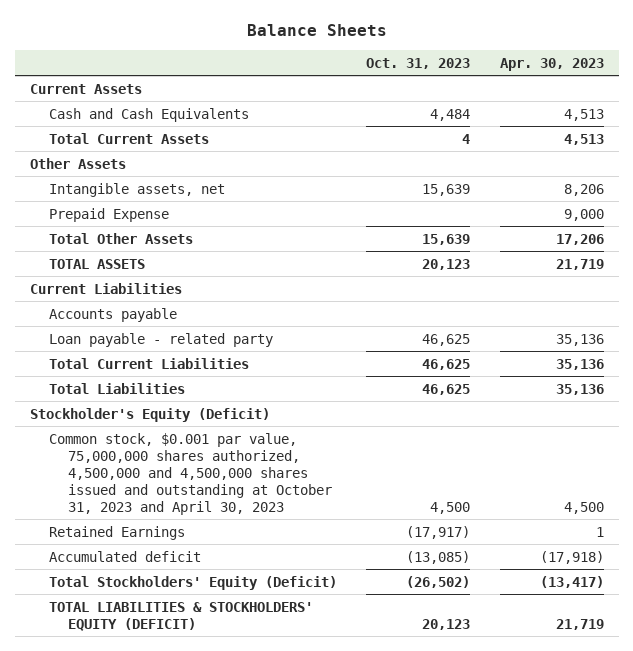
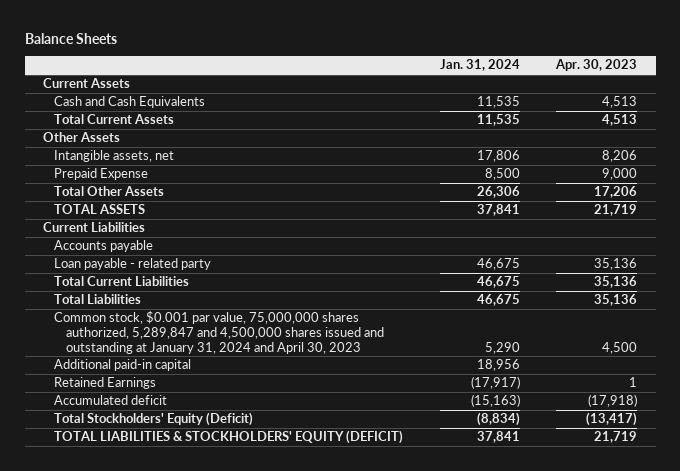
- | Oct. 31, 2023 | Apr. 30, 2023
+ | Jan. 31, 2024 | Apr. 30, 2023
- Stockholder's Equity (Deficit)
- Common stock, $0.001 par value, 75,000,000 shares authorized, 4,500,000 and 4,500,000 shares issued and outstanding at October 31, 2023 and April 30, 2023 | 4,500 | 4,500
+ Common stock, $0.001 par value, 75,000,000 shares authorized, 5,289,847 and 4,500,000 shares issued and outstanding at January 31, 2024 and April 30, 2023 | 5,290 | 4,500
+ Additional paid-in capital | 18,956 |

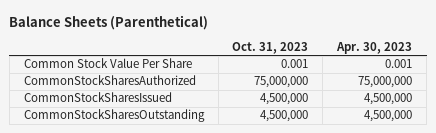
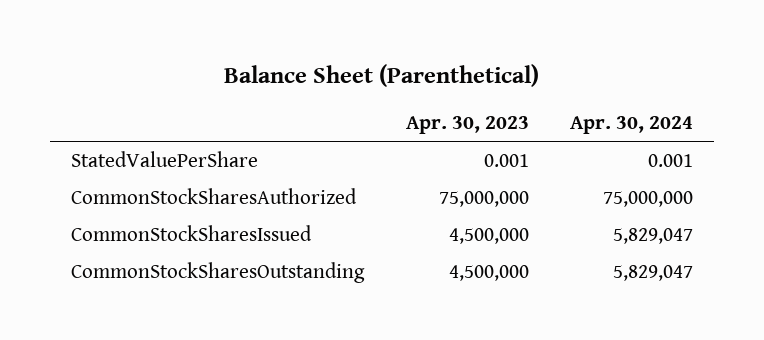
- Balance Sheets (Parenthetical)
+ Balance Sheet (Parenthetical)
- | Oct. 31, 2023 | Apr. 30, 2023
+ | Apr. 30, 2023 | Apr. 30, 2024
- Common Stock Value Per Share | 0.001 | 0.001
+ StatedValuePerShare | 0.001 | 0.001

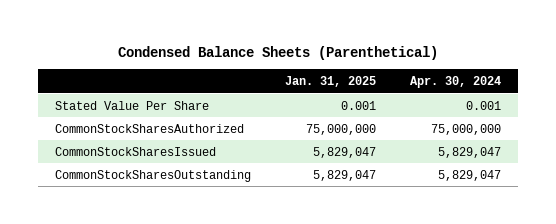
- Balance Sheet (Parenthetical)
+ Condensed Balance Sheets (Parenthetical)
- | Apr. 30, 2023 | Apr. 30, 2024
+ | Jan. 31, 2025 | Apr. 30, 2024
- StatedValuePerShare | 0.001 | 0.001
+ Stated Value Per Share | 0.001 | 0.001

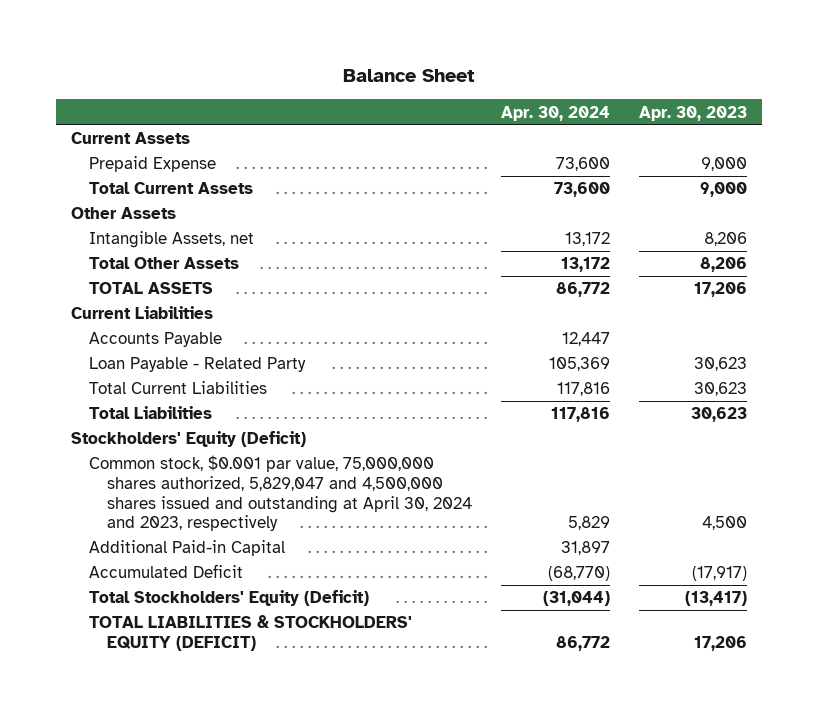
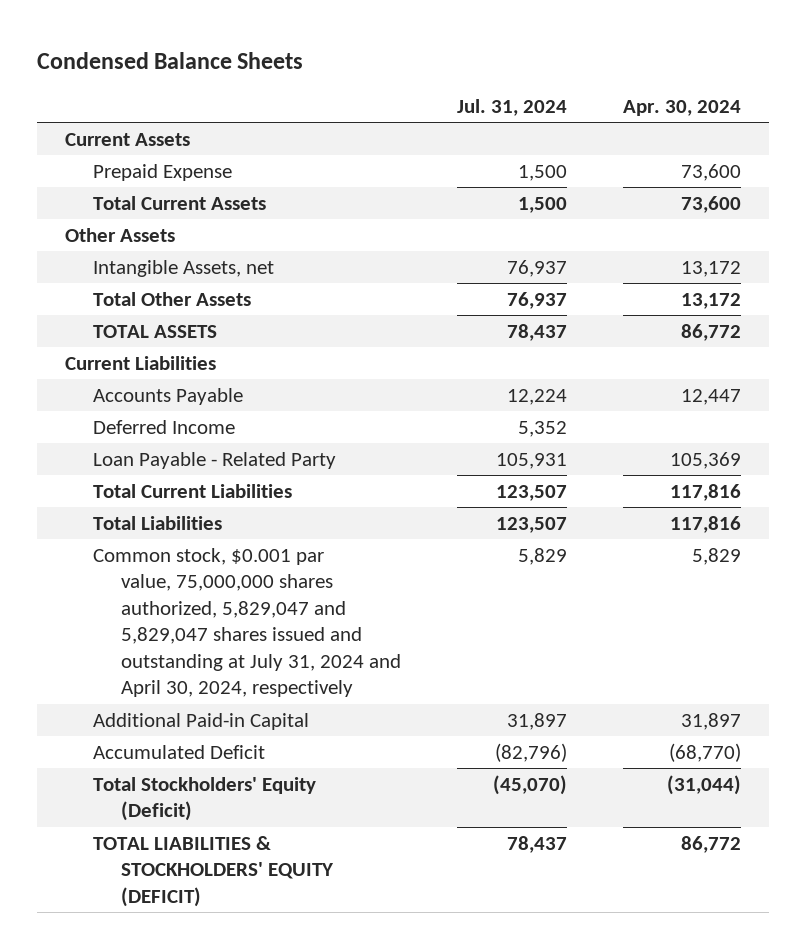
- Balance Sheet
+ Condensed Balance Sheets
- | Apr. 30, 2024 | Apr. 30, 2023
+ | Jul. 31, 2024 | Apr. 30, 2024
+ Deferred Income | 5,352 |
- Stockholders' Equity (Deficit)
- Common stock, $0.001 par value, 75,000,000 shares authorized, 5,829,047 and 4,500,000 shares issued and outstanding at April 30, 2024 and 2023, respectively | 5,829 | 4,500
+ Common stock, $0.001 par value, 75,000,000 shares authorized, 5,829,047 and 5,829,047 shares issued and outstanding at July 31, 2024 and April 30, 2024, respectively | 5,829 | 5,829

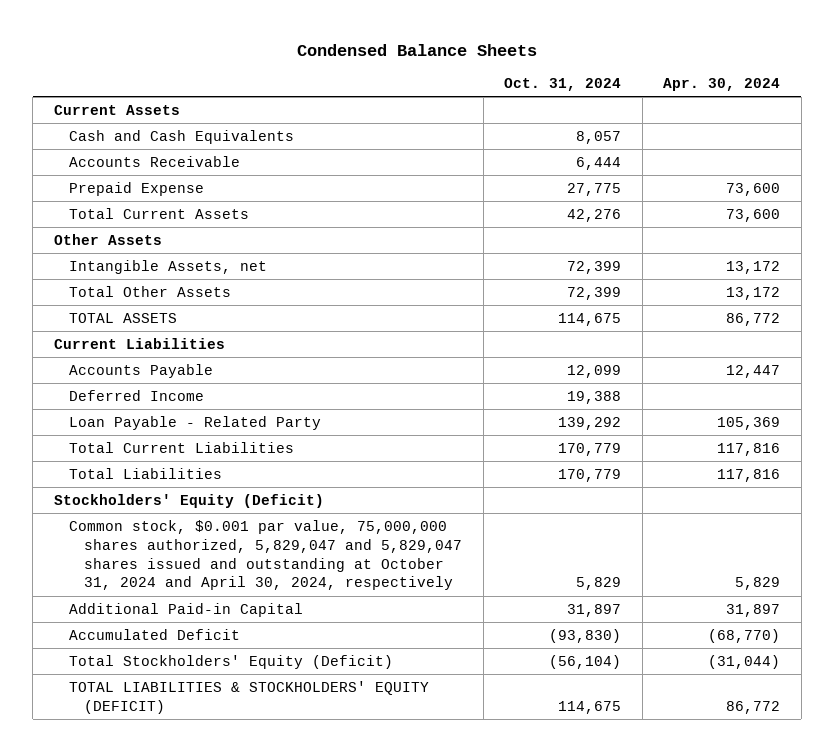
- | Jul. 31, 2024 | Apr. 30, 2024
+ | Oct. 31, 2024 | Apr. 30, 2024
+ Cash and Cash Equivalents | 8,057 |
+ Accounts Receivable | 6,444 |
- Common stock, $0.001 par value, 75,000,000 shares authorized, 5,829,047 and 5,829,047 shares issued and outstanding at July 31, 2024 and April 30, 2024, respectively | 5,829 | 5,829
+ Stockholders' Equity (Deficit)
+ Common stock, $0.001 par value, 75,000,000 shares authorized, 5,829,047 and 5,829,047 shares issued and outstanding at October 31, 2024 and April 30, 2024, respectively | 5,829 | 5,829

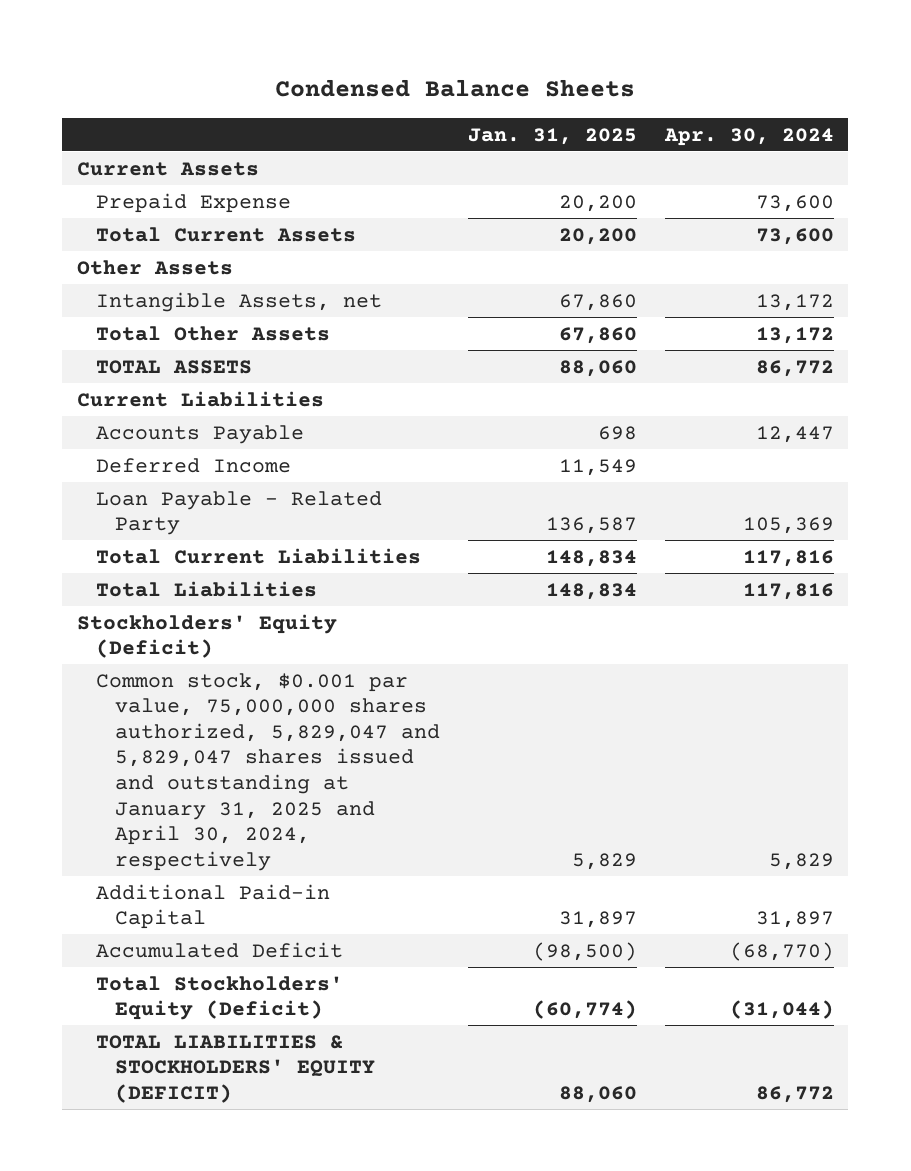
- | Oct. 31, 2024 | Apr. 30, 2024
+ | Jan. 31, 2025 | Apr. 30, 2024
- Cash and Cash Equivalents | 8,057 |
- Accounts Receivable | 6,444 |
- Common stock, $0.001 par value, 75,000,000 shares authorized, 5,829,047 and 5,829,047 shares issued and outstanding at October 31, 2024 and April 30, 2024, respectively | 5,829 | 5,829
+ Common stock, $0.001 par value, 75,000,000 shares authorized, 5,829,047 and 5,829,047 shares issued and outstanding at January 31, 2025 and April 30, 2024, respectively | 5,829 | 5,829

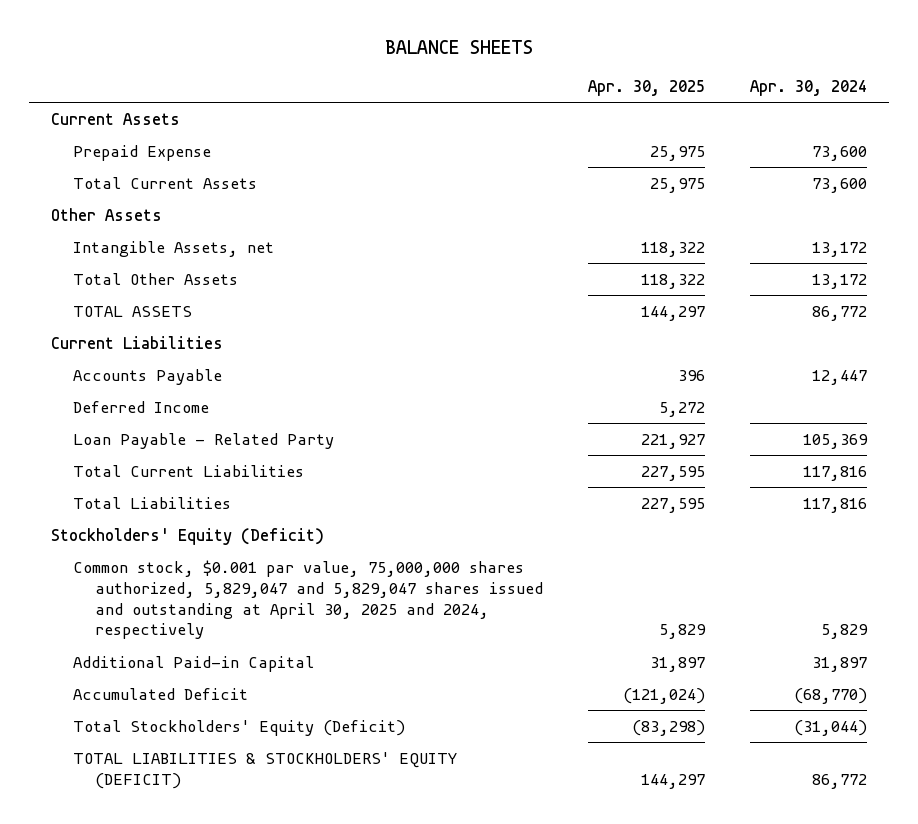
- Condensed Balance Sheets
+ BALANCE SHEETS
- | Jan. 31, 2025 | Apr. 30, 2024
+ | Apr. 30, 2025 | Apr. 30, 2024
- Common stock, $0.001 par value, 75,000,000 shares authorized, 5,829,047 and 5,829,047 shares issued and outstanding at January 31, 2025 and April 30, 2024, respectively | 5,829 | 5,829
+ Common stock, $0.001 par value, 75,000,000 shares authorized, 5,829,047 and 5,829,047 shares issued and outstanding at April 30, 2025 and 2024, respectively | 5,829 | 5,829

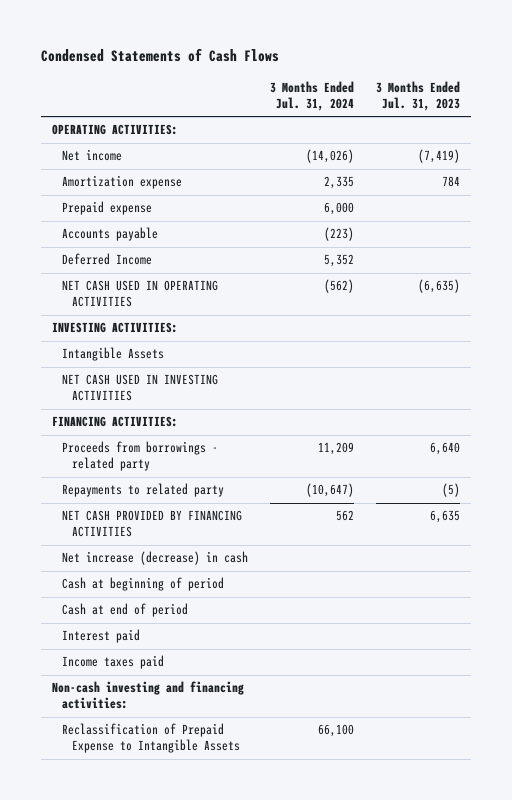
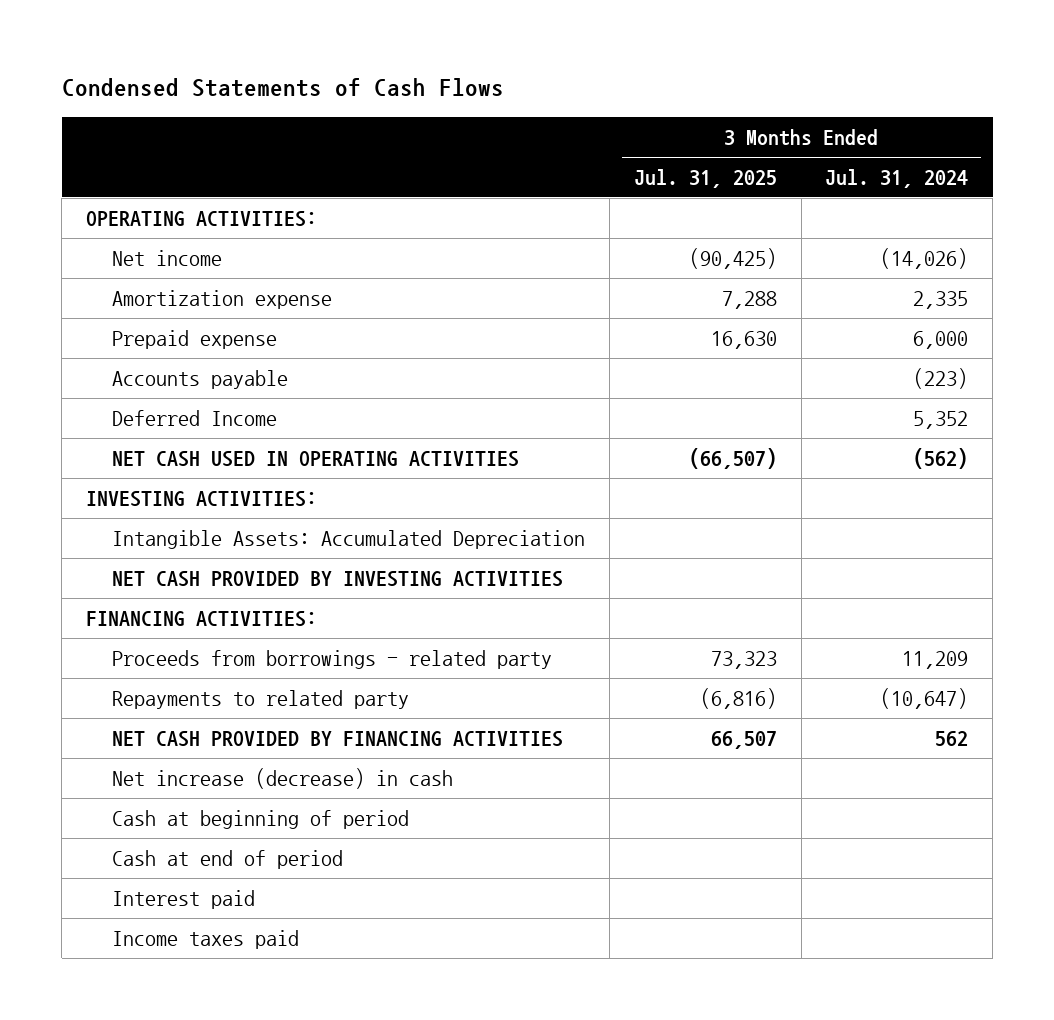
- | 3 Months Ended Jul. 31, 2024 | 3 Months Ended Jul. 31, 2023
+ | 3 Months Ended Jul. 31, 2025 | 3 Months Ended Jul. 31, 2024
- Intangible Assets
- NET CASH USED IN INVESTING ACTIVITIES
+ Intangible Assets: Accumulated Depreciation
+ NET CASH PROVIDED BY INVESTING ACTIVITIES
- Non-cash investing and financing activities:
- Reclassification of Prepaid Expense to Intangible Assets | 66,100 |

